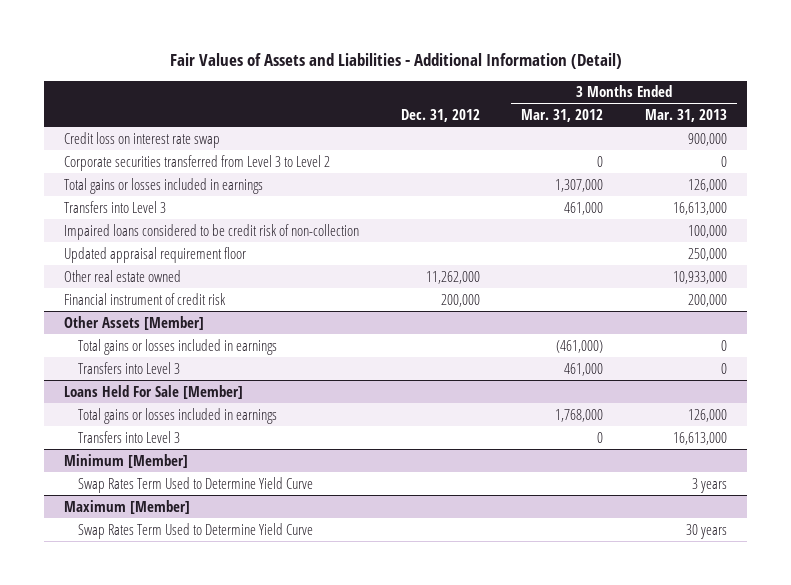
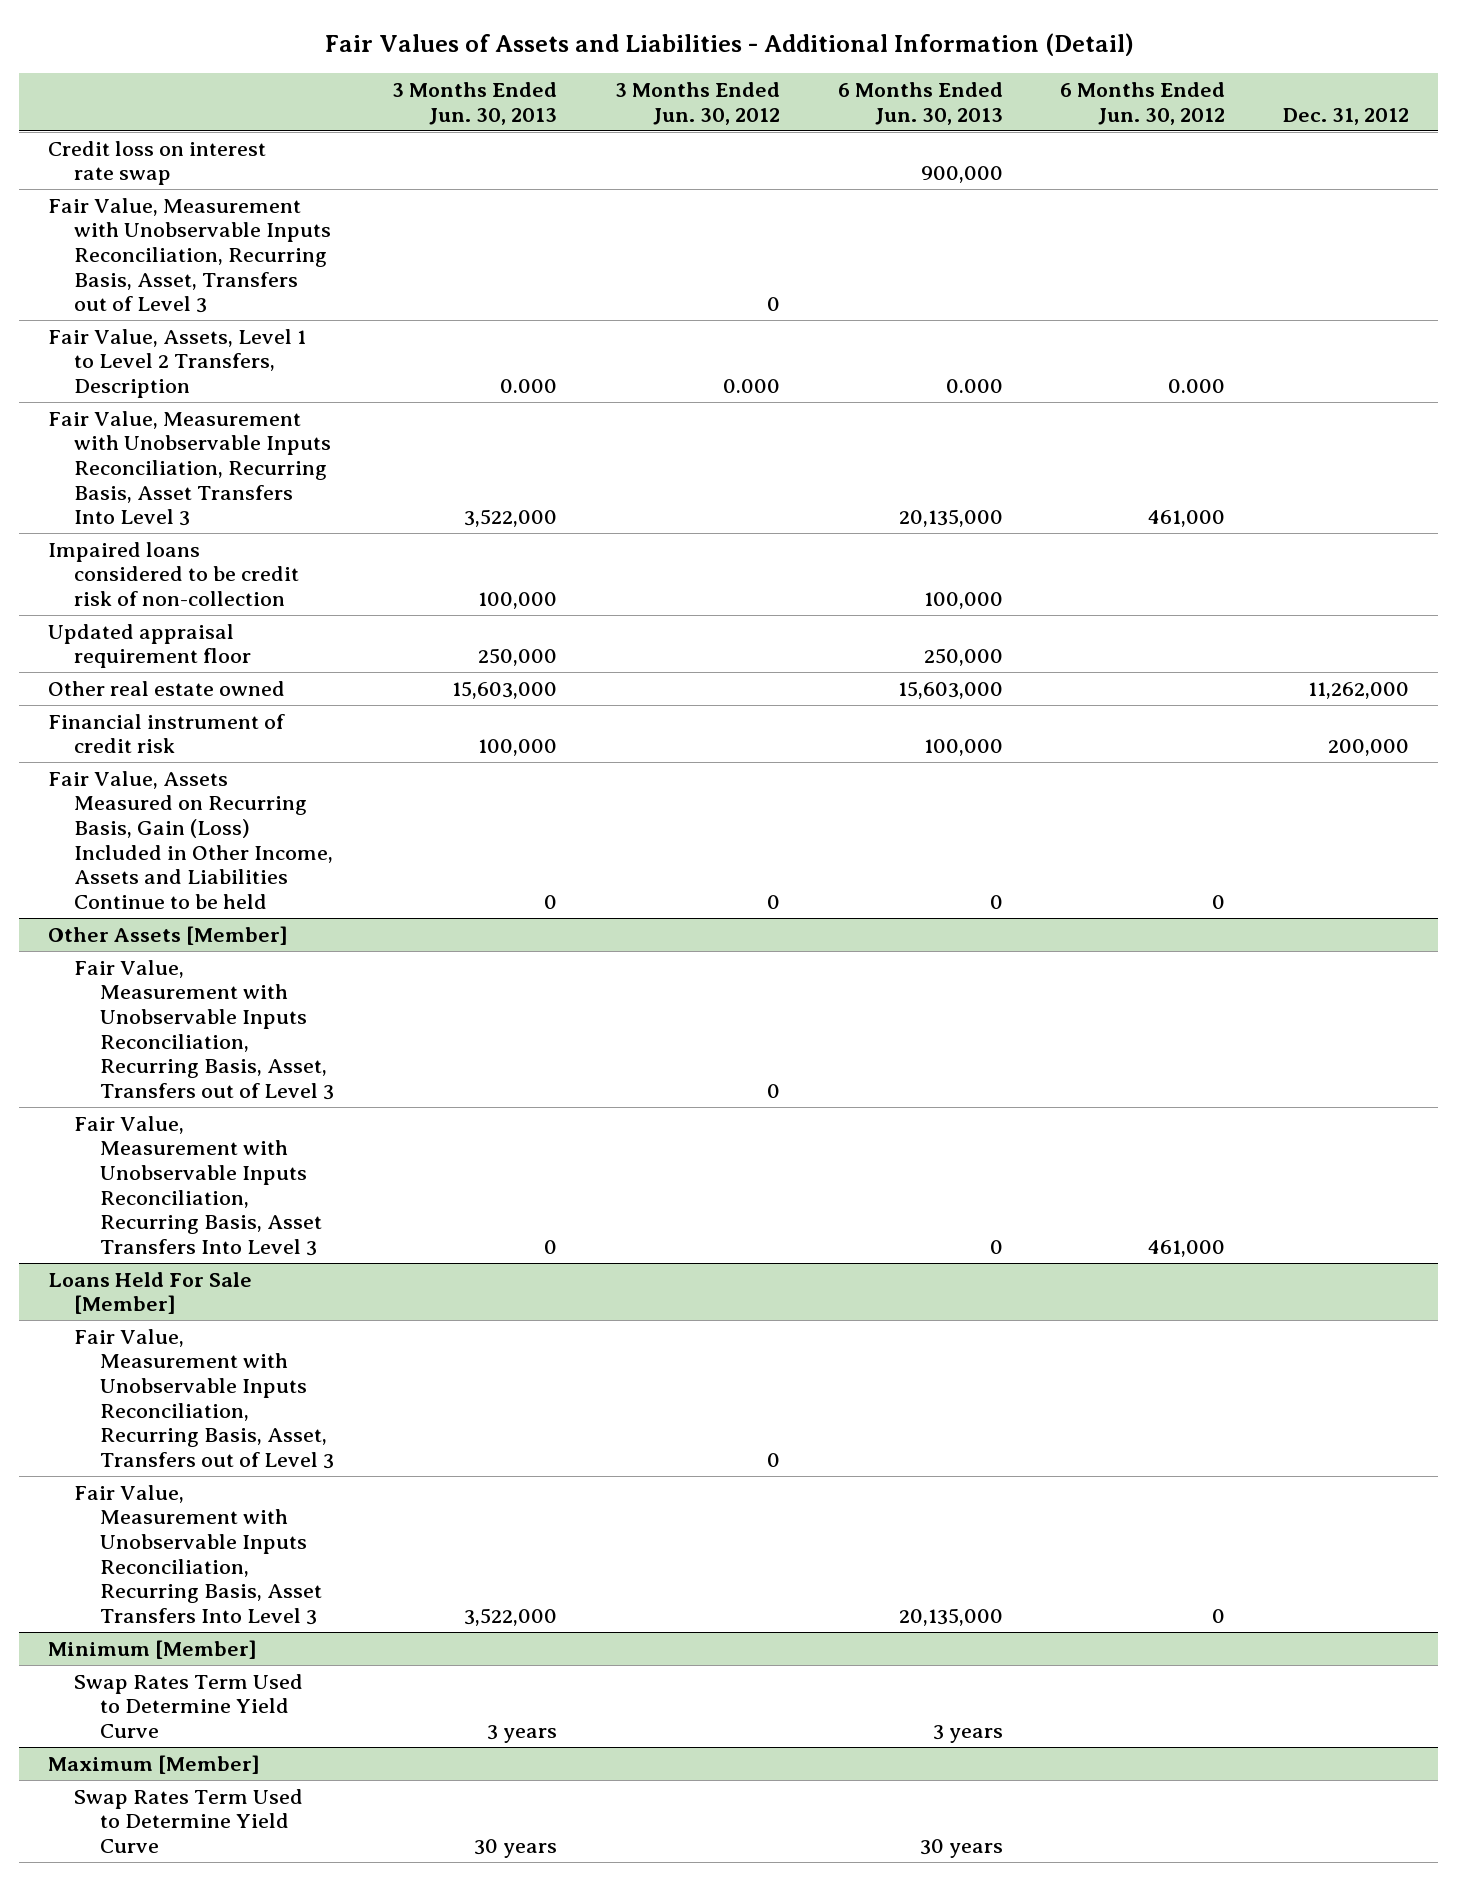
- | Dec. 31, 2012 | 3 Months Ended Mar. 31, 2012 | 3 Months Ended Mar. 31, 2013
+ | 3 Months Ended Jun. 30, 2013 | 3 Months Ended Jun. 30, 2012 | 6 Months Ended Jun. 30, 2013 | 6 Months Ended Jun. 30, 2012 | Dec. 31, 2012
- Corporate securities transferred from Level 3 to Level 2 | | 0 | 0
- Total gains or losses included in earnings | | 1,307,000 | 126,000
- Transfers into Level 3 | | 461,000 | 16,613,000
+ Fair Value, Measurement with Unobservable Inputs Reconciliation, Recurring Basis, Asset, Transfers out of Level 3 | | 0 | | |
+ Fair Value, Assets, Level 1 to Level 2 Transfers, Description | 0.000 | 0.000 | 0.000 | 0.000 |
+ Fair Value, Measurement with Unobservable Inputs Reconciliation, Recurring Basis, Asset Transfers Into Level 3 | 3,522,000 | | 20,135,000 | 461,000 |
+ Fair Value, Assets Measured on Recurring Basis, Gain (Loss) Included in Other Income, Assets and Liabilities Continue to be held | 0 | 0 | 0 | 0 |
@ Other Assets [Member]
- Total gains or losses included in earnings | | (461,000) | 0
- Transfers into Level 3 | | 461,000 | 0
+ Fair Value, Measurement with Unobservable Inputs Reconciliation, Recurring Basis, Asset, Transfers out of Level 3 | | 0 | | |
+ Fair Value, Measurement with Unobservable Inputs Reconciliation, Recurring Basis, Asset Transfers Into Level 3 | 0 | | 0 | 461,000 |
@ Loans Held For Sale [Member]
- Total gains or losses included in earnings | | 1,768,000 | 126,000
- Transfers into Level 3 | | 0 | 16,613,000
+ Fair Value, Measurement with Unobservable Inputs Reconciliation, Recurring Basis, Asset, Transfers out of Level 3 | | 0 | | |
+ Fair Value, Measurement with Unobservable Inputs Reconciliation, Recurring Basis, Asset Transfers Into Level 3 | 3,522,000 | | 20,135,000 | 0 |

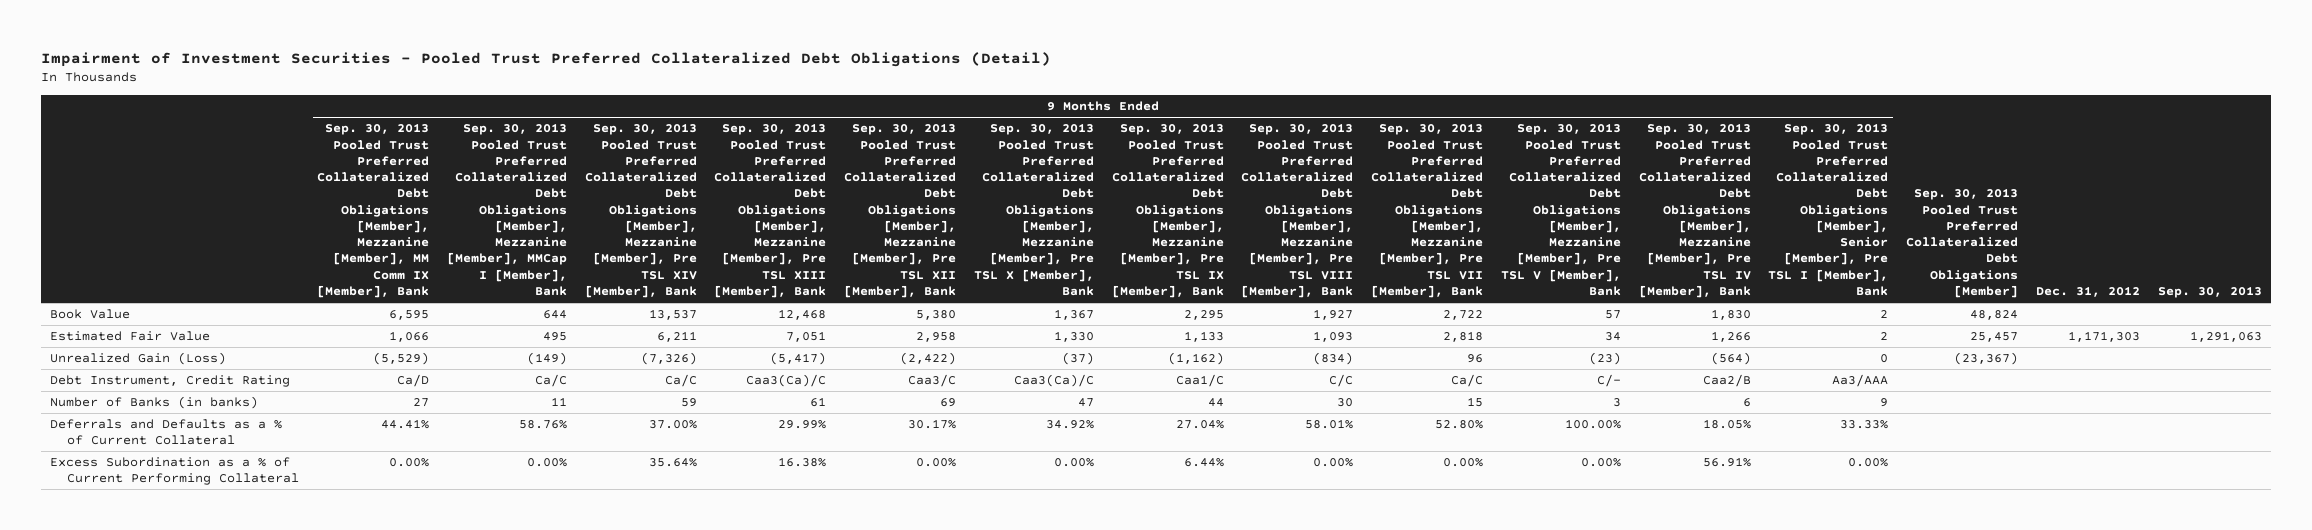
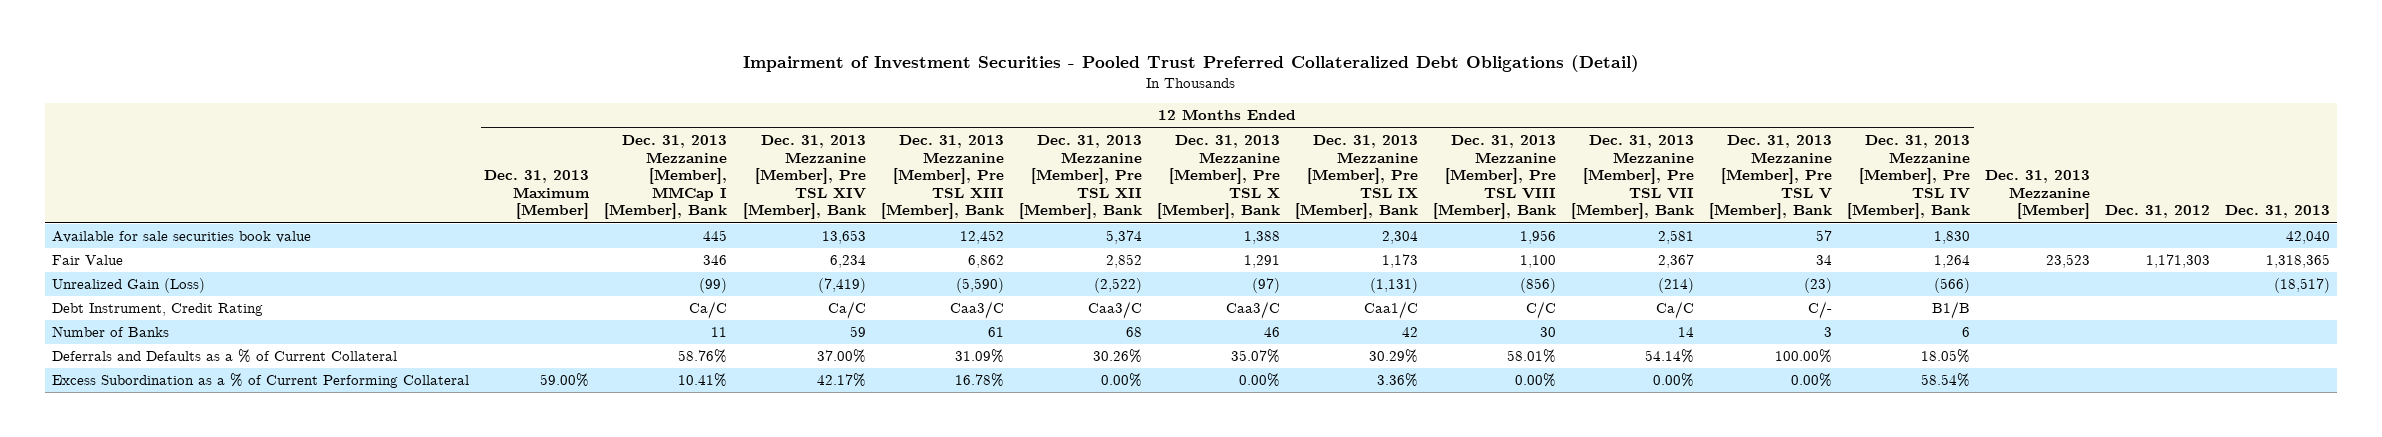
- | 9 Months Ended Sep. 30, 2013 Pooled Trust Preferred Collateralized Debt Obligations [Member], Mezzanine [Member], MM Comm IX [Member], Bank | 9 Months Ended Sep. 30, 2013 Pooled Trust Preferred Collateralized Debt Obligations [Member], Mezzanine [Member], MMCap I [Member], Bank | 9 Months Ended Sep. 30, 2013 Pooled Trust Preferred Collateralized Debt Obligations [Member], Mezzanine [Member], Pre TSL XIV [Member], Bank | 9 Months Ended Sep. 30, 2013 Pooled Trust Preferred Collateralized Debt Obligations [Member], Mezzanine [Member], Pre TSL XIII [Member], Bank | 9 Months Ended Sep. 30, 2013 Pooled Trust Preferred Collateralized Debt Obligations [Member], Mezzanine [Member], Pre TSL XII [Member], Bank | 9 Months Ended Sep. 30, 2013 Pooled Trust Preferred Collateralized Debt Obligations [Member], Mezzanine [Member], Pre TSL X [Member], Bank | 9 Months Ended Sep. 30, 2013 Pooled Trust Preferred Collateralized Debt Obligations [Member], Mezzanine [Member], Pre TSL IX [Member], Bank | 9 Months Ended Sep. 30, 2013 Pooled Trust Preferred Collateralized Debt Obligations [Member], Mezzanine [Member], Pre TSL VIII [Member], Bank | 9 Months Ended Sep. 30, 2013 Pooled Trust Preferred Collateralized Debt Obligations [Member], Mezzanine [Member], Pre TSL VII [Member], Bank | 9 Months Ended Sep. 30, 2013 Pooled Trust Preferred Collateralized Debt Obligations [Member], Mezzanine [Member], Pre TSL V [Member], Bank | 9 Months Ended Sep. 30, 2013 Pooled Trust Preferred Collateralized Debt Obligations [Member], Mezzanine [Member], Pre TSL IV [Member], Bank | 9 Months Ended Sep. 30, 2013 Pooled Trust Preferred Collateralized Debt Obligations [Member], Senior [Member], Pre TSL I [Member], Bank | Sep. 30, 2013 Pooled Trust Preferred Collateralized Debt Obligations [Member] | Dec. 31, 2012 | Sep. 30, 2013
+ | 12 Months Ended Dec. 31, 2013 Maximum [Member] | 12 Months Ended Dec. 31, 2013 Mezzanine [Member], MMCap I [Member], Bank | 12 Months Ended Dec. 31, 2013 Mezzanine [Member], Pre TSL XIV [Member], Bank | 12 Months Ended Dec. 31, 2013 Mezzanine [Member], Pre TSL XIII [Member], Bank | 12 Months Ended Dec. 31, 2013 Mezzanine [Member], Pre TSL XII [Member], Bank | 12 Months Ended Dec. 31, 2013 Mezzanine [Member], Pre TSL X [Member], Bank | 12 Months Ended Dec. 31, 2013 Mezzanine [Member], Pre TSL IX [Member], Bank | 12 Months Ended Dec. 31, 2013 Mezzanine [Member], Pre TSL VIII [Member], Bank | 12 Months Ended Dec. 31, 2013 Mezzanine [Member], Pre TSL VII [Member], Bank | 12 Months Ended Dec. 31, 2013 Mezzanine [Member], Pre TSL V [Member], Bank | 12 Months Ended Dec. 31, 2013 Mezzanine [Member], Pre TSL IV [Member], Bank | Dec. 31, 2013 Mezzanine [Member] | Dec. 31, 2012 | Dec. 31, 2013
- Book Value | 6,595 | 644 | 13,537 | 12,468 | 5,380 | 1,367 | 2,295 | 1,927 | 2,722 | 57 | 1,830 | 2 | 48,824 | |
- Estimated Fair Value | 1,066 | 495 | 6,211 | 7,051 | 2,958 | 1,330 | 1,133 | 1,093 | 2,818 | 34 | 1,266 | 2 | 25,457 | 1,171,303 | 1,291,063
+ Available for sale securities book value | | 445 | 13,653 | 12,452 | 5,374 | 1,388 | 2,304 | 1,956 | 2,581 | 57 | 1,830 | | | 42,040
+ Fair Value | | 346 | 6,234 | 6,862 | 2,852 | 1,291 | 1,173 | 1,100 | 2,367 | 34 | 1,264 | 23,523 | 1,171,303 | 1,318,365
- Number of Banks (in banks) | 27 | 11 | 59 | 61 | 69 | 47 | 44 | 30 | 15 | 3 | 6 | 9 | | |
+ Number of Banks | | 11 | 59 | 61 | 68 | 46 | 42 | 30 | 14 | 3 | 6 | | |

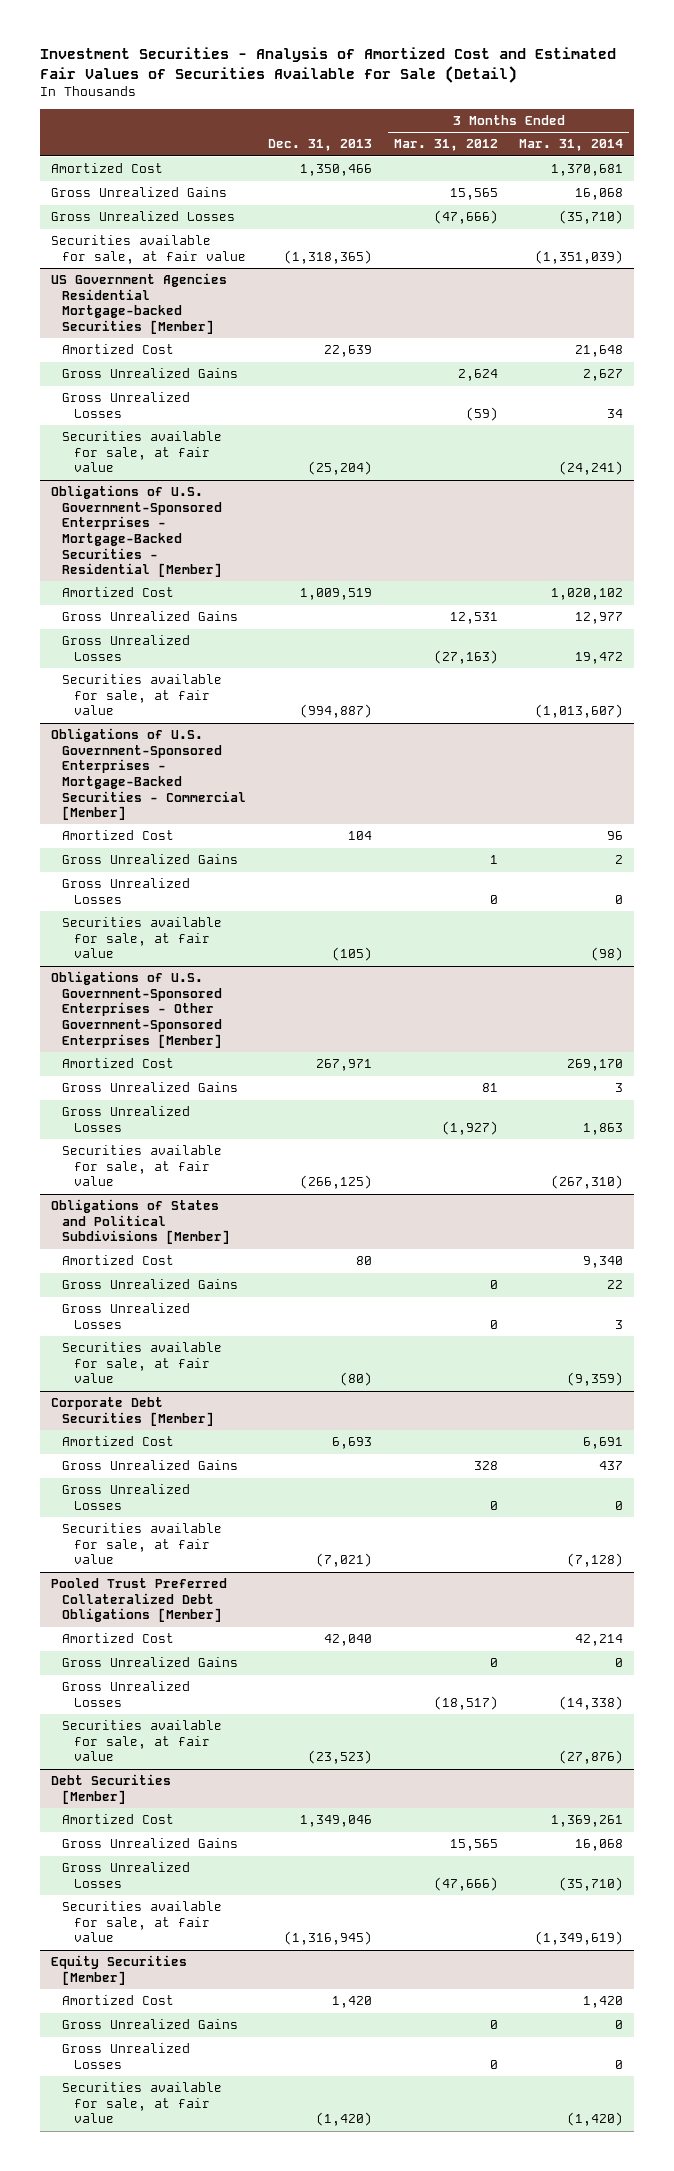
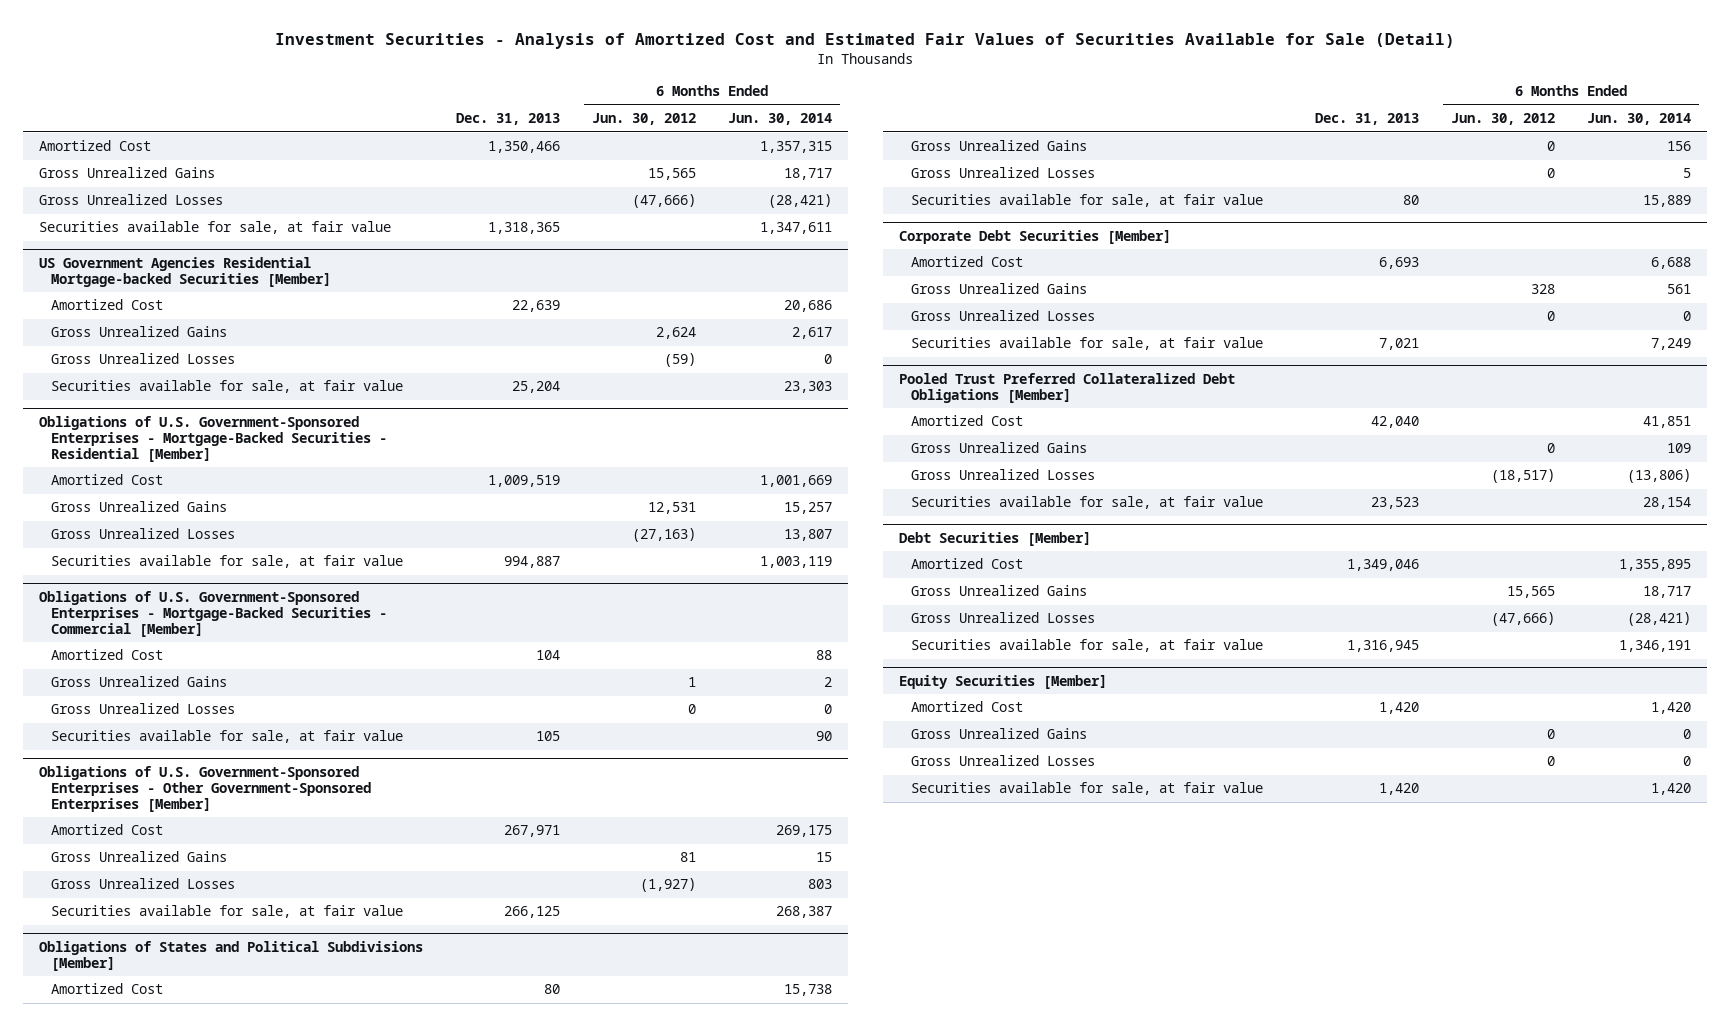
- | Dec. 31, 2013 | 3 Months Ended Mar. 31, 2012 | 3 Months Ended Mar. 31, 2014
+ | Dec. 31, 2013 | 6 Months Ended Jun. 30, 2012 | 6 Months Ended Jun. 30, 2014
- Securities available for sale, at fair value | (1,318,365) | | (1,351,039)
+ Securities available for sale, at fair value | 1,318,365 | | 1,347,611
@ US Government Agencies Residential Mortgage-backed Securities [Member]
- Securities available for sale, at fair value | (25,204) | | (24,241)
+ Securities available for sale, at fair value | 25,204 | | 23,303
@ Obligations of U.S. Government-Sponsored Enterprises - Mortgage-Backed Securities - Residential [Member]
- Securities available for sale, at fair value | (994,887) | | (1,013,607)
+ Securities available for sale, at fair value | 994,887 | | 1,003,119
@ Obligations of U.S. Government-Sponsored Enterprises - Mortgage-Backed Securities - Commercial [Member]
- Securities available for sale, at fair value | (105) | | (98)
+ Securities available for sale, at fair value | 105 | | 90
@ Obligations of U.S. Government-Sponsored Enterprises - Other Government-Sponsored Enterprises [Member]
- Securities available for sale, at fair value | (266,125) | | (267,310)
+ Securities available for sale, at fair value | 266,125 | | 268,387
@ Obligations of States and Political Subdivisions [Member]
- Securities available for sale, at fair value | (80) | | (9,359)
+ Securities available for sale, at fair value | 80 | | 15,889
@ Corporate Debt Securities [Member]
- Securities available for sale, at fair value | (7,021) | | (7,128)
+ Securities available for sale, at fair value | 7,021 | | 7,249
@ Pooled Trust Preferred Collateralized Debt Obligations [Member]
- Securities available for sale, at fair value | (23,523) | | (27,876)
+ Securities available for sale, at fair value | 23,523 | | 28,154
@ Debt Securities [Member]
- Securities available for sale, at fair value | (1,316,945) | | (1,349,619)
+ Securities available for sale, at fair value | 1,316,945 | | 1,346,191
@ Equity Securities [Member]
- Securities available for sale, at fair value | (1,420) | | (1,420)
+ Securities available for sale, at fair value | 1,420 | | 1,420

